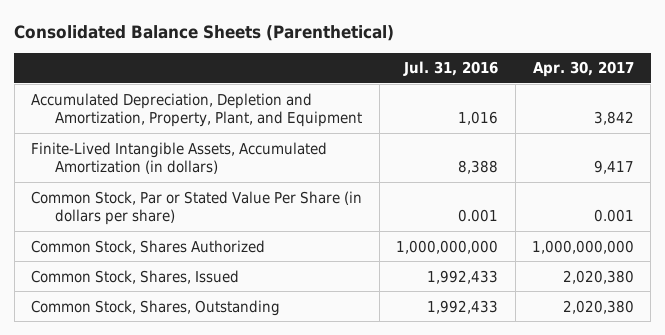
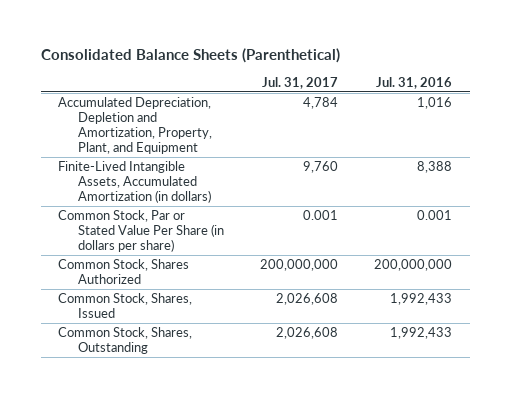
- | Jul. 31, 2016 | Apr. 30, 2017
+ | Jul. 31, 2017 | Jul. 31, 2016
- Common Stock, Shares Authorized | 1,000,000,000 | 1,000,000,000
+ Common Stock, Shares Authorized | 200,000,000 | 200,000,000

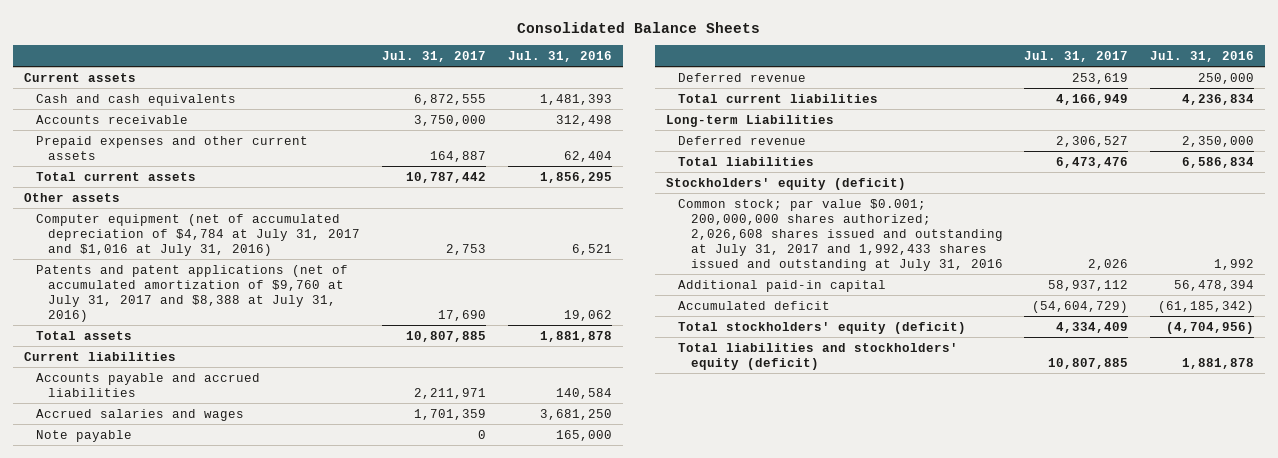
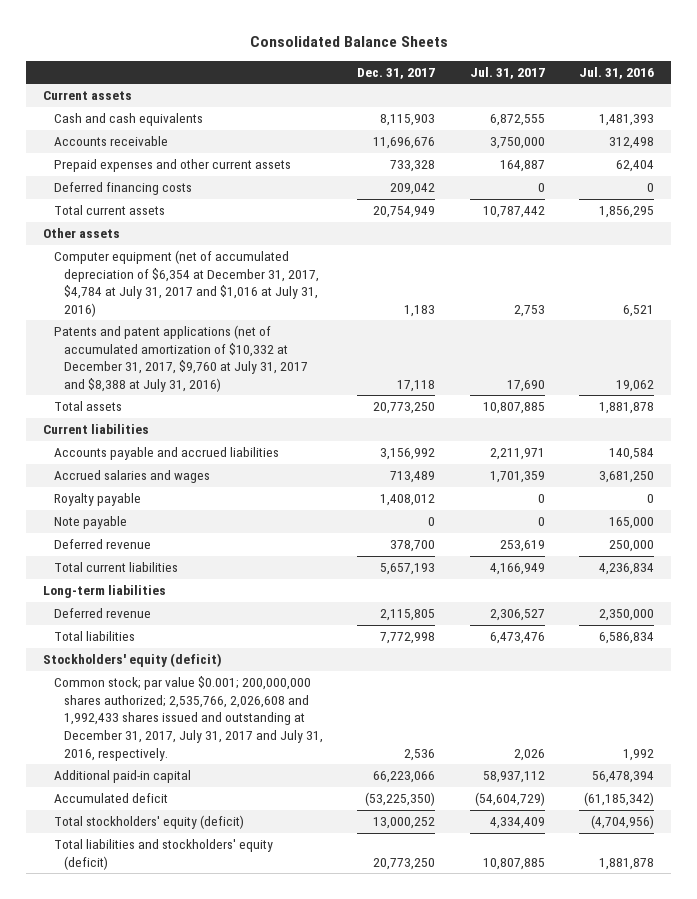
- | Jul. 31, 2017 | Jul. 31, 2016
+ | Dec. 31, 2017 | Jul. 31, 2017 | Jul. 31, 2016
+ Deferred financing costs | 209,042 | 0 | 0
- Computer equipment (net of accumulated depreciation of $4,784 at July 31, 2017 and $1,016 at July 31, 2016) | 2,753 | 6,521
- Patents and patent applications (net of accumulated amortization of $9,760 at July 31, 2017 and $8,388 at July 31, 2016) | 17,690 | 19,062
+ Computer equipment (net of accumulated depreciation of $6,354 at December 31, 2017, $4,784 at July 31, 2017 and $1,016 at July 31, 2016) | 1,183 | 2,753 | 6,521
+ Patents and patent applications (net of accumulated amortization of $10,332 at December 31, 2017, $9,760 at July 31, 2017 and $8,388 at July 31, 2016) | 17,118 | 17,690 | 19,062
+ Royalty payable | 1,408,012 | 0 | 0
- Long-term Liabilities
+ Long-term liabilities
- Common stock; par value $0.001; 200,000,000 shares authorized; 2,026,608 shares issued and outstanding at July 31, 2017 and 1,992,433 shares issued and outstanding at July 31, 2016 | 2,026 | 1,992
+ Common stock; par value $0.001; 200,000,000 shares authorized; 2,535,766, 2,026,608 and 1,992,433 shares issued and outstanding at December 31, 2017, July 31, 2017 and July 31, 2016, respectively. | 2,536 | 2,026 | 1,992

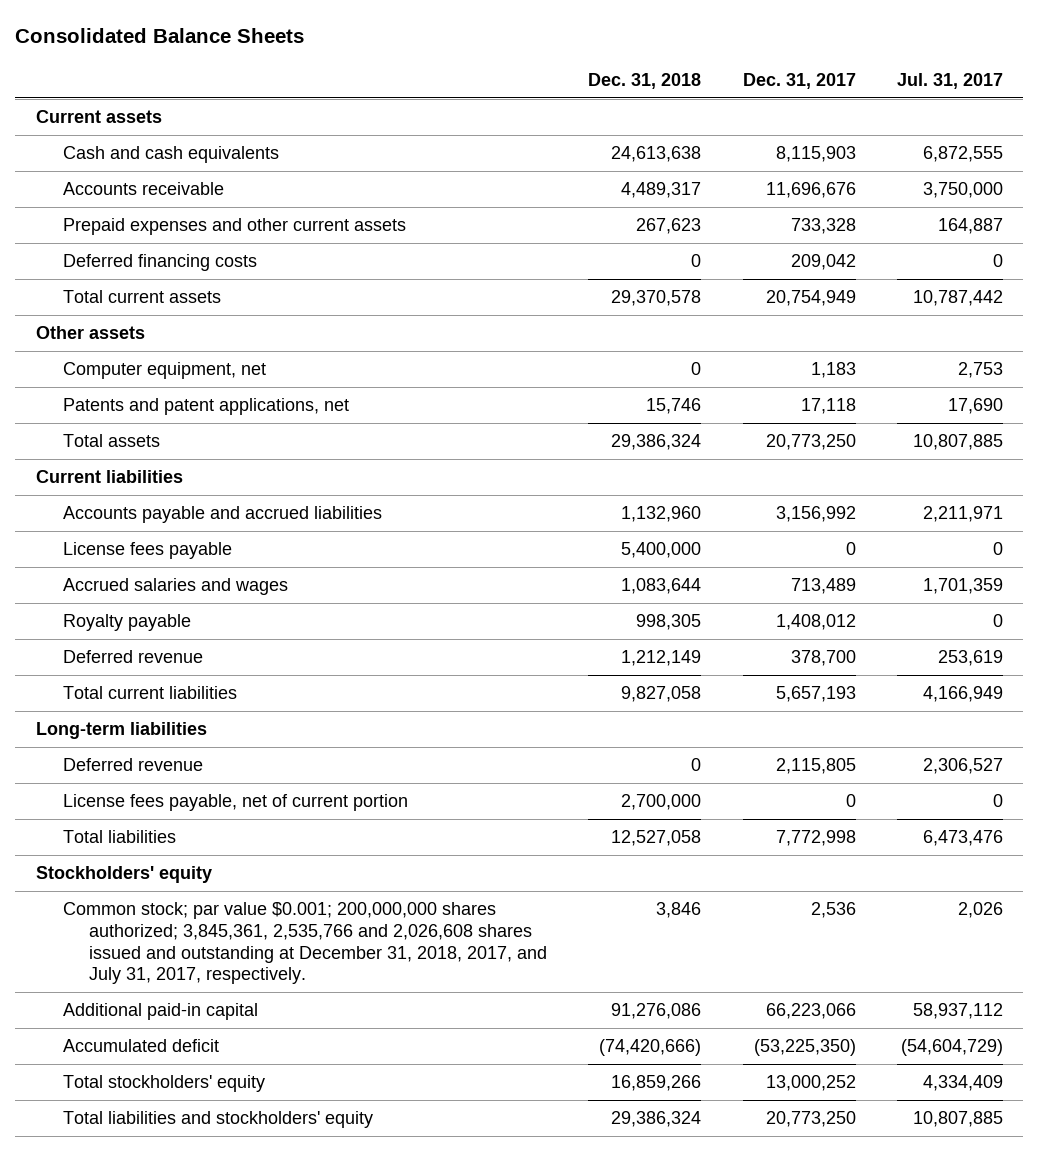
- | Dec. 31, 2017 | Jul. 31, 2017 | Jul. 31, 2016
+ | Dec. 31, 2018 | Dec. 31, 2017 | Jul. 31, 2017
- Computer equipment (net of accumulated depreciation of $6,354 at December 31, 2017, $4,784 at July 31, 2017 and $1,016 at July 31, 2016) | 1,183 | 2,753 | 6,521
- Patents and patent applications (net of accumulated amortization of $10,332 at December 31, 2017, $9,760 at July 31, 2017 and $8,388 at July 31, 2016) | 17,118 | 17,690 | 19,062
+ Computer equipment, net | 0 | 1,183 | 2,753
+ Patents and patent applications, net | 15,746 | 17,118 | 17,690
+ License fees payable | 5,400,000 | 0 | 0
- Note payable | 0 | 0 | 165,000
+ License fees payable, net of current portion | 2,700,000 | 0 | 0
- Stockholders' equity (deficit)
- Common stock; par value $0.001; 200,000,000 shares authorized; 2,535,766, 2,026,608 and 1,992,433 shares issued and outstanding at December 31, 2017, July 31, 2017 and July 31, 2016, respectively. | 2,536 | 2,026 | 1,992
+ Stockholders' equity
+ Common stock; par value $0.001; 200,000,000 shares authorized; 3,845,361, 2,535,766 and 2,026,608 shares issued and outstanding at December 31, 2018, 2017, and July 31, 2017, respectively. | 3,846 | 2,536 | 2,026
- Total stockholders' equity (deficit) | 13,000,252 | 4,334,409 | (4,704,956)
- Total liabilities and stockholders' equity (deficit) | 20,773,250 | 10,807,885 | 1,881,878
+ Total stockholders' equity | 16,859,266 | 13,000,252 | 4,334,409
+ Total liabilities and stockholders' equity | 29,386,324 | 20,773,250 | 10,807,885

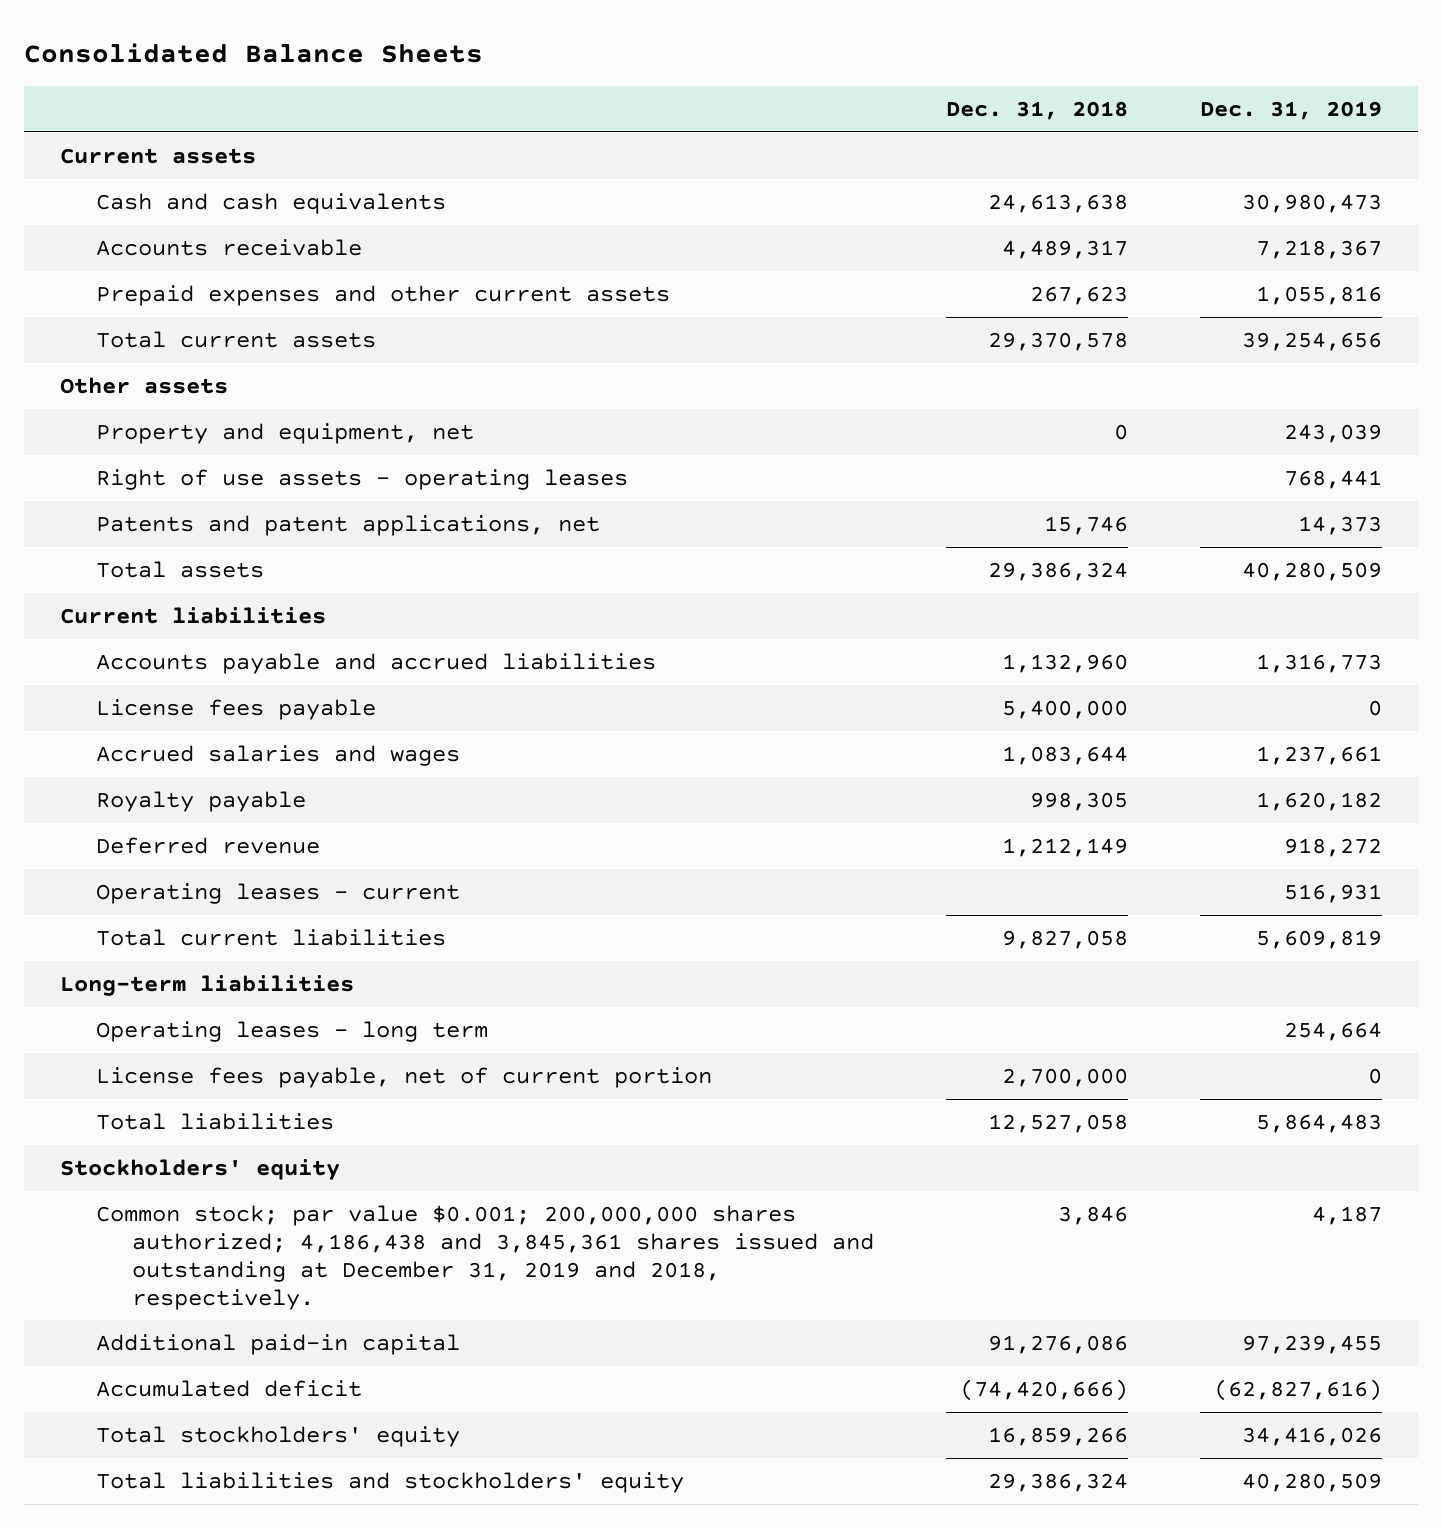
- | Dec. 31, 2018 | Dec. 31, 2017 | Jul. 31, 2017
+ | Dec. 31, 2018 | Dec. 31, 2019
- Deferred financing costs | 0 | 209,042 | 0
- Computer equipment, net | 0 | 1,183 | 2,753
+ Property and equipment, net | 0 | 243,039
+ Right of use assets - operating leases | | 768,441
+ Operating leases - current | | 516,931
- Deferred revenue | 0 | 2,115,805 | 2,306,527
+ Operating leases - long term | | 254,664
- Common stock; par value $0.001; 200,000,000 shares authorized; 3,845,361, 2,535,766 and 2,026,608 shares issued and outstanding at December 31, 2018, 2017, and July 31, 2017, respectively. | 3,846 | 2,536 | 2,026
+ Common stock; par value $0.001; 200,000,000 shares authorized; 4,186,438 and 3,845,361 shares issued and outstanding at December 31, 2019 and 2018, respectively. | 3,846 | 4,187

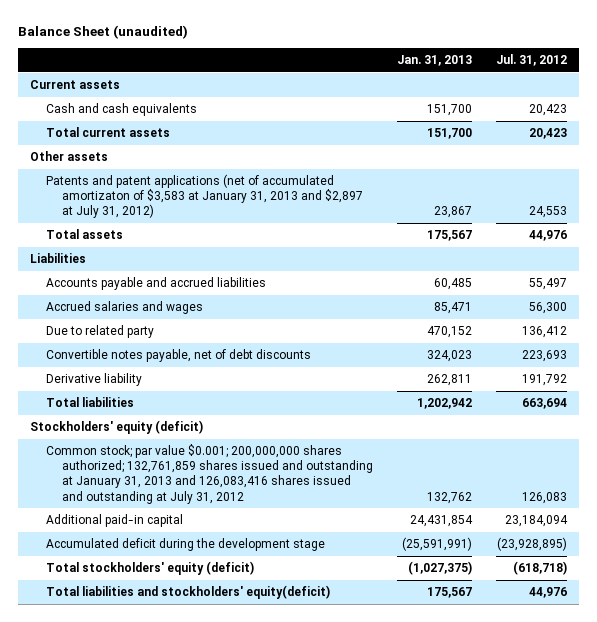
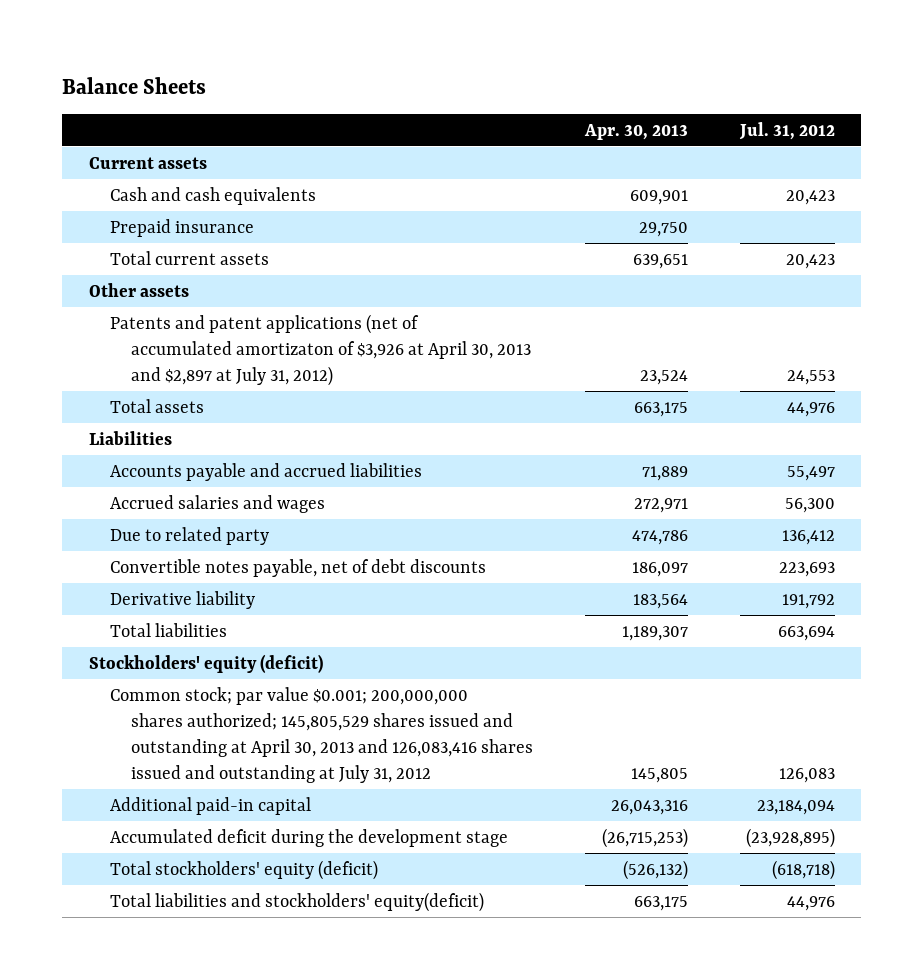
- Balance Sheet (unaudited)
+ Balance Sheets
- | Jan. 31, 2013 | Jul. 31, 2012
+ | Apr. 30, 2013 | Jul. 31, 2012
+ Prepaid insurance | 29,750 |
- Patents and patent applications (net of accumulated amortizaton of $3,583 at January 31, 2013 and $2,897 at July 31, 2012) | 23,867 | 24,553
+ Patents and patent applications (net of accumulated amortizaton of $3,926 at April 30, 2013 and $2,897 at July 31, 2012) | 23,524 | 24,553
- Common stock; par value $0.001; 200,000,000 shares authorized; 132,761,859 shares issued and outstanding at January 31, 2013 and 126,083,416 shares issued and outstanding at July 31, 2012 | 132,762 | 126,083
+ Common stock; par value $0.001; 200,000,000 shares authorized; 145,805,529 shares issued and outstanding at April 30, 2013 and 126,083,416 shares issued and outstanding at July 31, 2012 | 145,805 | 126,083

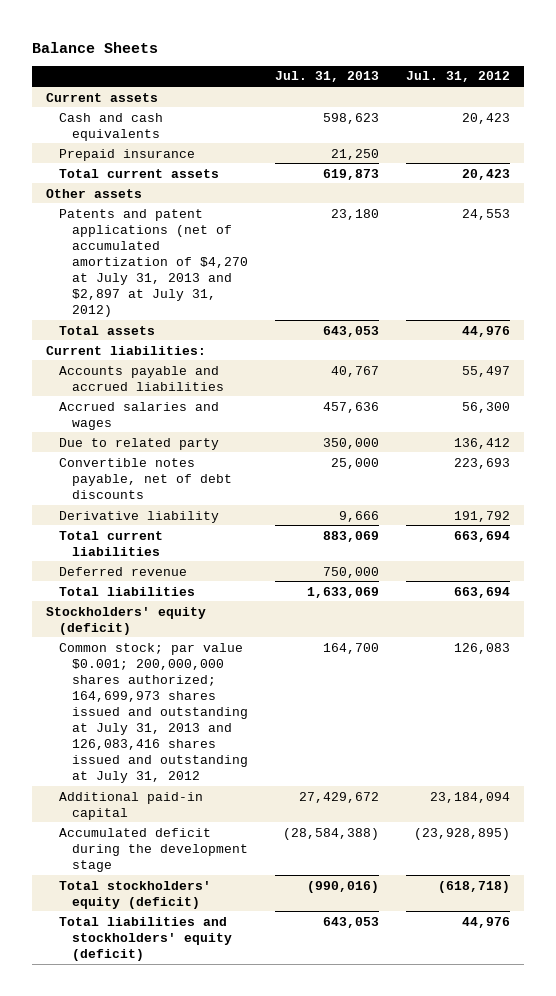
- | Apr. 30, 2013 | Jul. 31, 2012
+ | Jul. 31, 2013 | Jul. 31, 2012
- Patents and patent applications (net of accumulated amortizaton of $3,926 at April 30, 2013 and $2,897 at July 31, 2012) | 23,524 | 24,553
+ Patents and patent applications (net of accumulated amortization of $4,270 at July 31, 2013 and $2,897 at July 31, 2012) | 23,180 | 24,553
- Liabilities
+ Current liabilities:
+ Total current liabilities | 883,069 | 663,694
+ Deferred revenue | 750,000 |
- Common stock; par value $0.001; 200,000,000 shares authorized; 145,805,529 shares issued and outstanding at April 30, 2013 and 126,083,416 shares issued and outstanding at July 31, 2012 | 145,805 | 126,083
+ Common stock; par value $0.001; 200,000,000 shares authorized; 164,699,973 shares issued and outstanding at July 31, 2013 and 126,083,416 shares issued and outstanding at July 31, 2012 | 164,700 | 126,083
- Total liabilities and stockholders' equity(deficit) | 663,175 | 44,976
+ Total liabilities and stockholders' equity (deficit) | 643,053 | 44,976

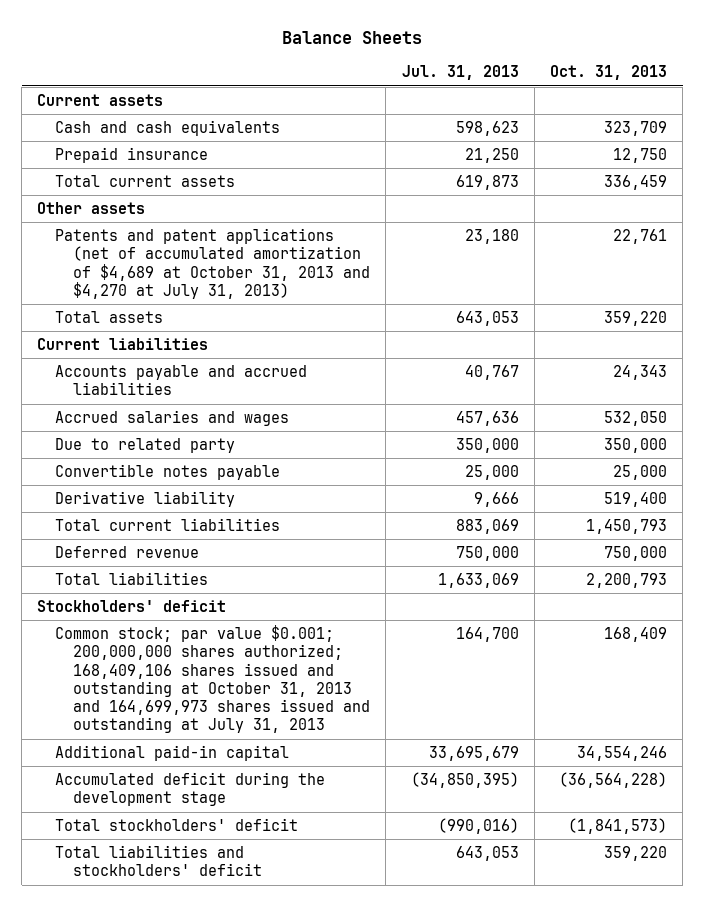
- | Jul. 31, 2013 | Jul. 31, 2012
+ | Jul. 31, 2013 | Oct. 31, 2013
- Patents and patent applications (net of accumulated amortization of $4,270 at July 31, 2013 and $2,897 at July 31, 2012) | 23,180 | 24,553
+ Patents and patent applications (net of accumulated amortization of $4,689 at October 31, 2013 and $4,270 at July 31, 2013) | 23,180 | 22,761
- Current liabilities:
+ Current liabilities
- Convertible notes payable, net of debt discounts | 25,000 | 223,693
+ Convertible notes payable | 25,000 | 25,000
- Stockholders' equity (deficit)
- Common stock; par value $0.001; 200,000,000 shares authorized; 164,699,973 shares issued and outstanding at July 31, 2013 and 126,083,416 shares issued and outstanding at July 31, 2012 | 164,700 | 126,083
- Additional paid-in capital | 27,429,672 | 23,184,094
- Accumulated deficit during the development stage | (28,584,388) | (23,928,895)
- Total stockholders' equity (deficit) | (990,016) | (618,718)
- Total liabilities and stockholders' equity (deficit) | 643,053 | 44,976
+ Stockholders' deficit
+ Common stock; par value $0.001; 200,000,000 shares authorized; 168,409,106 shares issued and outstanding at October 31, 2013 and 164,699,973 shares issued and outstanding at July 31, 2013 | 164,700 | 168,409
+ Additional paid-in capital | 33,695,679 | 34,554,246
+ Accumulated deficit during the development stage | (34,850,395) | (36,564,228)
+ Total stockholders' deficit | (990,016) | (1,841,573)
+ Total liabilities and stockholders' deficit | 643,053 | 359,220

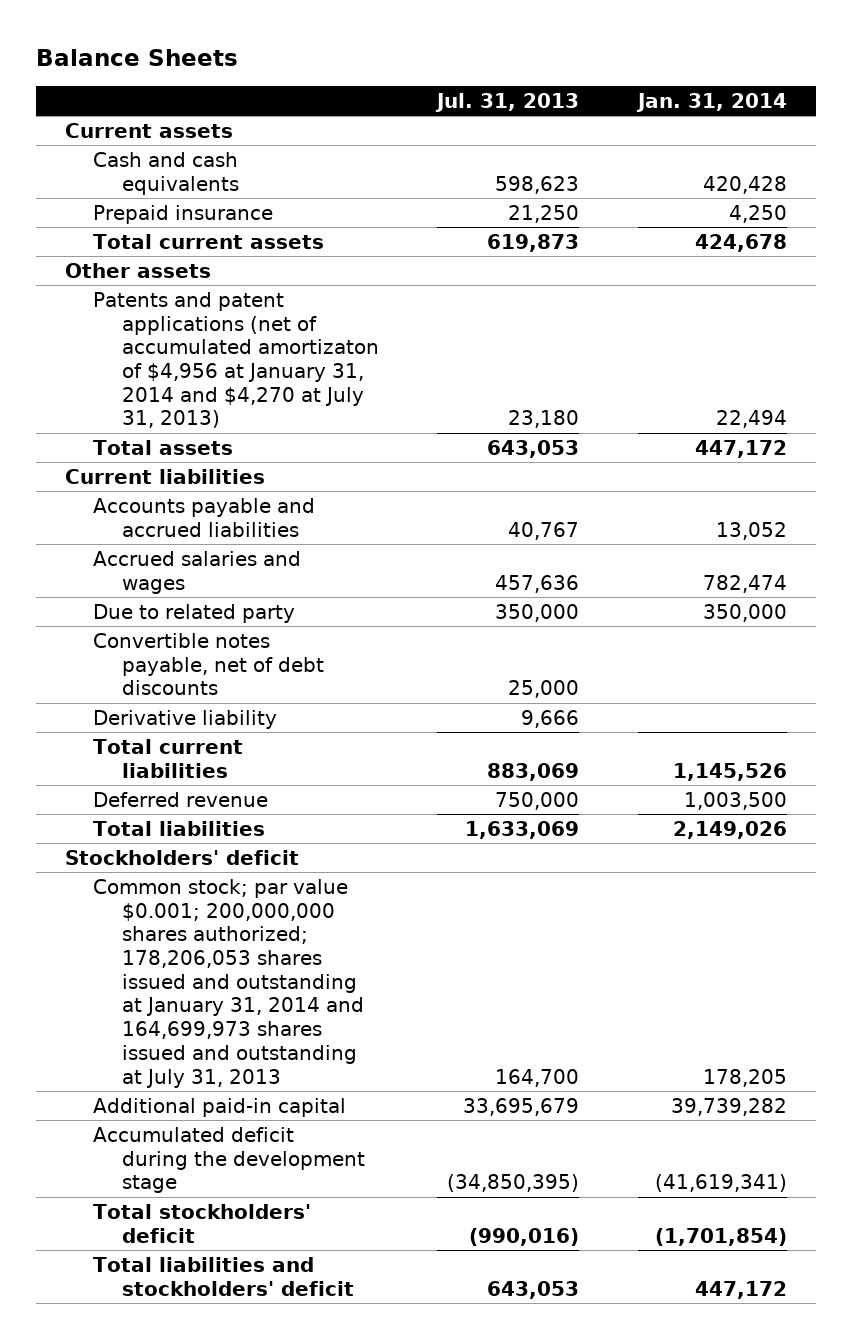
- | Jul. 31, 2013 | Oct. 31, 2013
+ | Jul. 31, 2013 | Jan. 31, 2014
- Patents and patent applications (net of accumulated amortization of $4,689 at October 31, 2013 and $4,270 at July 31, 2013) | 23,180 | 22,761
+ Patents and patent applications (net of accumulated amortizaton of $4,956 at January 31, 2014 and $4,270 at July 31, 2013) | 23,180 | 22,494
- Convertible notes payable | 25,000 | 25,000
+ Convertible notes payable, net of debt discounts | 25,000 |
- Common stock; par value $0.001; 200,000,000 shares authorized; 168,409,106 shares issued and outstanding at October 31, 2013 and 164,699,973 shares issued and outstanding at July 31, 2013 | 164,700 | 168,409
+ Common stock; par value $0.001; 200,000,000 shares authorized; 178,206,053 shares issued and outstanding at January 31, 2014 and 164,699,973 shares issued and outstanding at July 31, 2013 | 164,700 | 178,205

